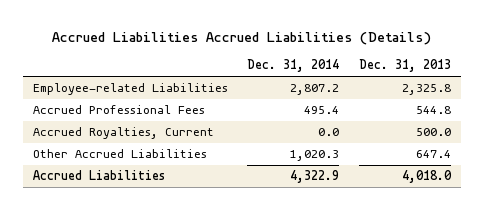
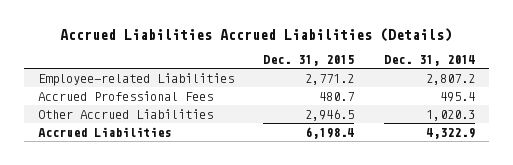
- | Dec. 31, 2014 | Dec. 31, 2013
+ | Dec. 31, 2015 | Dec. 31, 2014
- Accrued Royalties, Current | 0.0 | 500.0

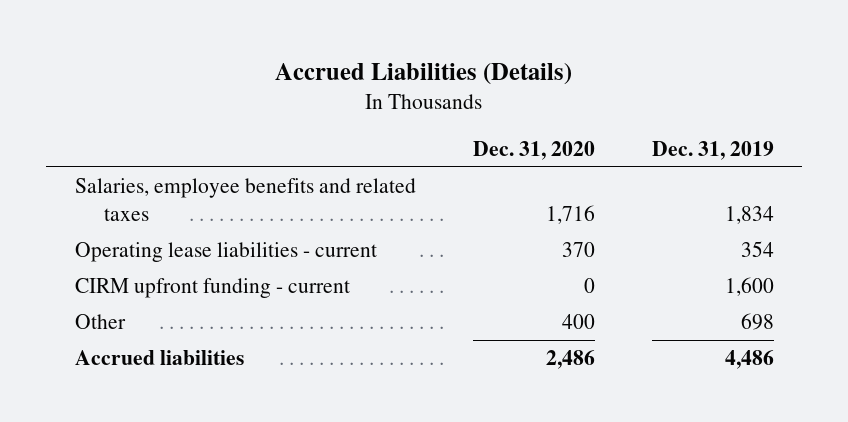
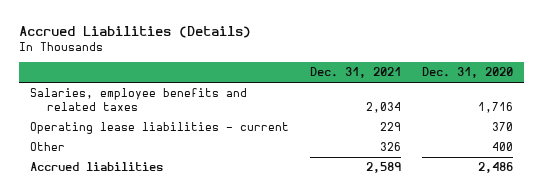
- | Dec. 31, 2020 | Dec. 31, 2019
+ | Dec. 31, 2021 | Dec. 31, 2020
- CIRM upfront funding - current | 0 | 1,600

